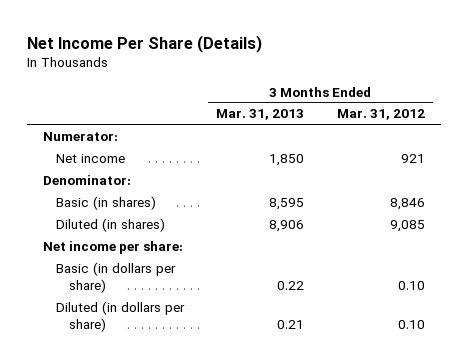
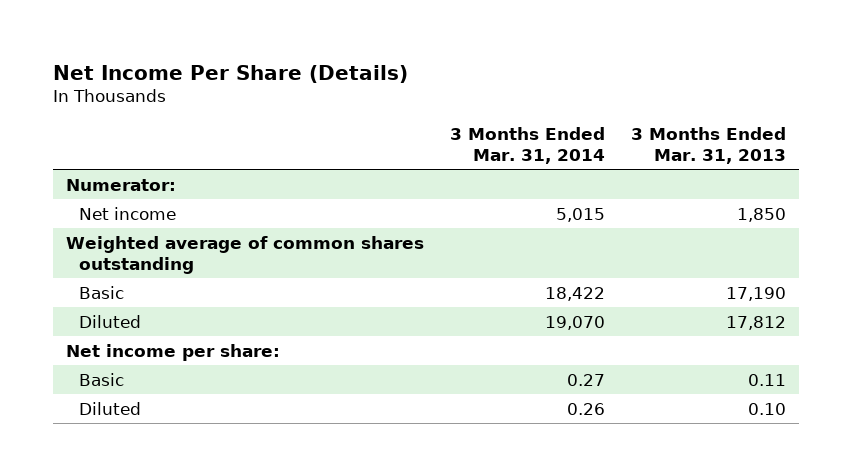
- | 3 Months Ended Mar. 31, 2013 | 3 Months Ended Mar. 31, 2012
+ | 3 Months Ended Mar. 31, 2014 | 3 Months Ended Mar. 31, 2013
- Denominator:
- Basic (in shares) | 8,595 | 8,846
- Diluted (in shares) | 8,906 | 9,085
+ Weighted average of common shares outstanding
+ Basic | 18,422 | 17,190
+ Diluted | 19,070 | 17,812
- Basic (in dollars per share) | 0.22 | 0.10
- Diluted (in dollars per share) | 0.21 | 0.10
+ Basic | 0.27 | 0.11
+ Diluted | 0.26 | 0.10

